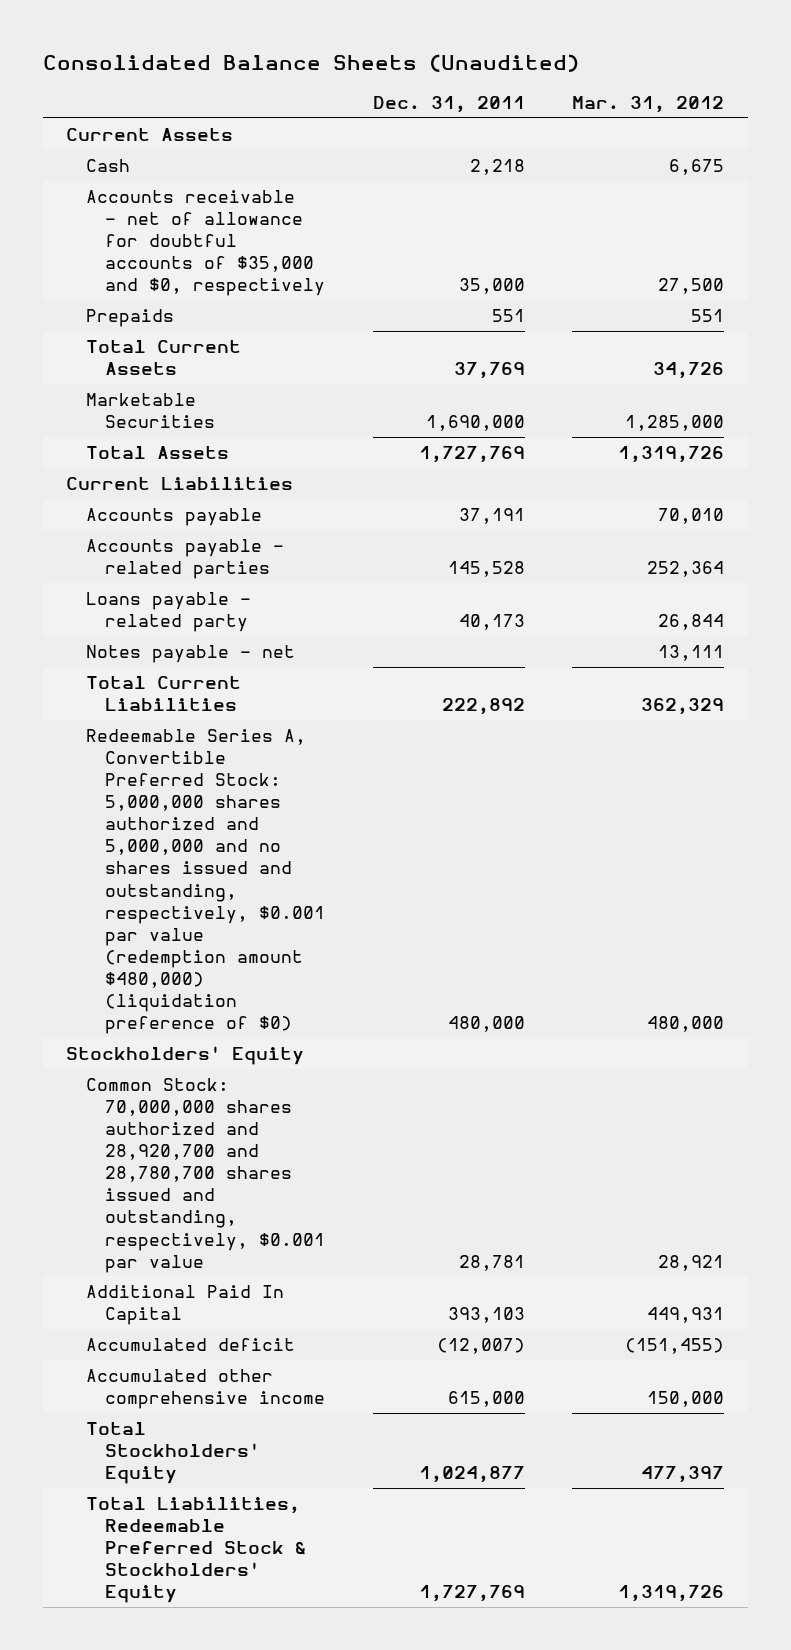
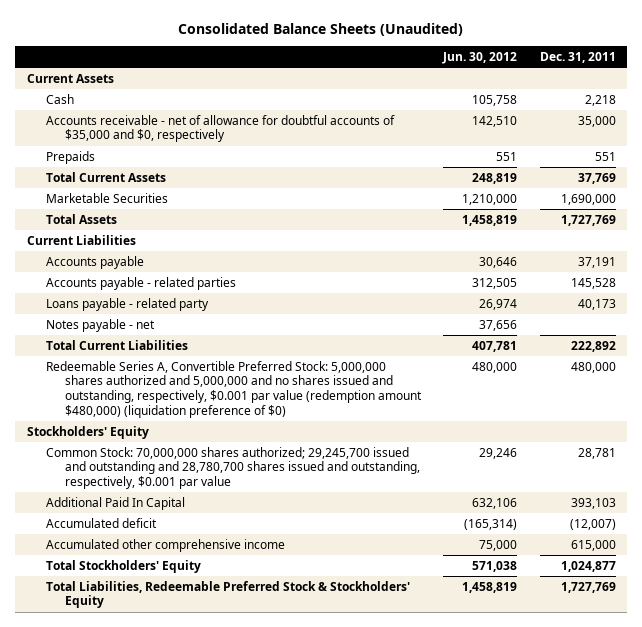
- | Dec. 31, 2011 | Mar. 31, 2012
+ | Jun. 30, 2012 | Dec. 31, 2011
- Common Stock: 70,000,000 shares authorized and 28,920,700 and 28,780,700 shares issued and outstanding, respectively, $0.001 par value | 28,781 | 28,921
+ Common Stock: 70,000,000 shares authorized; 29,245,700 issued and outstanding and 28,780,700 shares issued and outstanding, respectively, $0.001 par value | 29,246 | 28,781

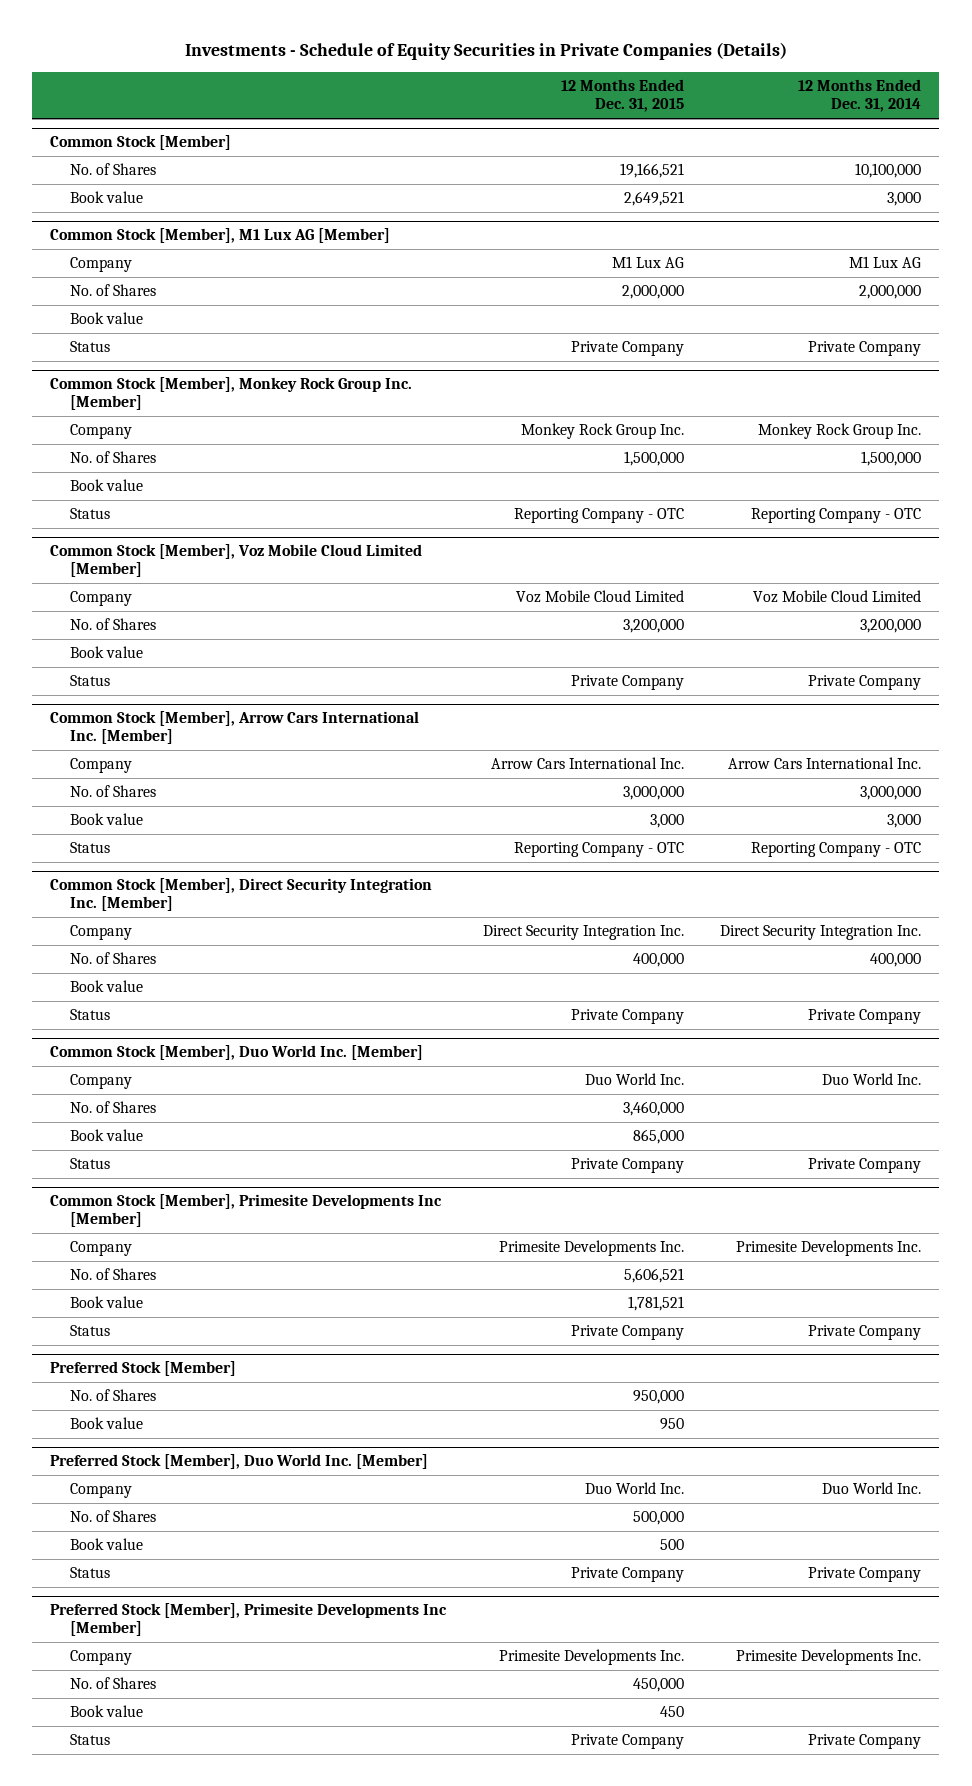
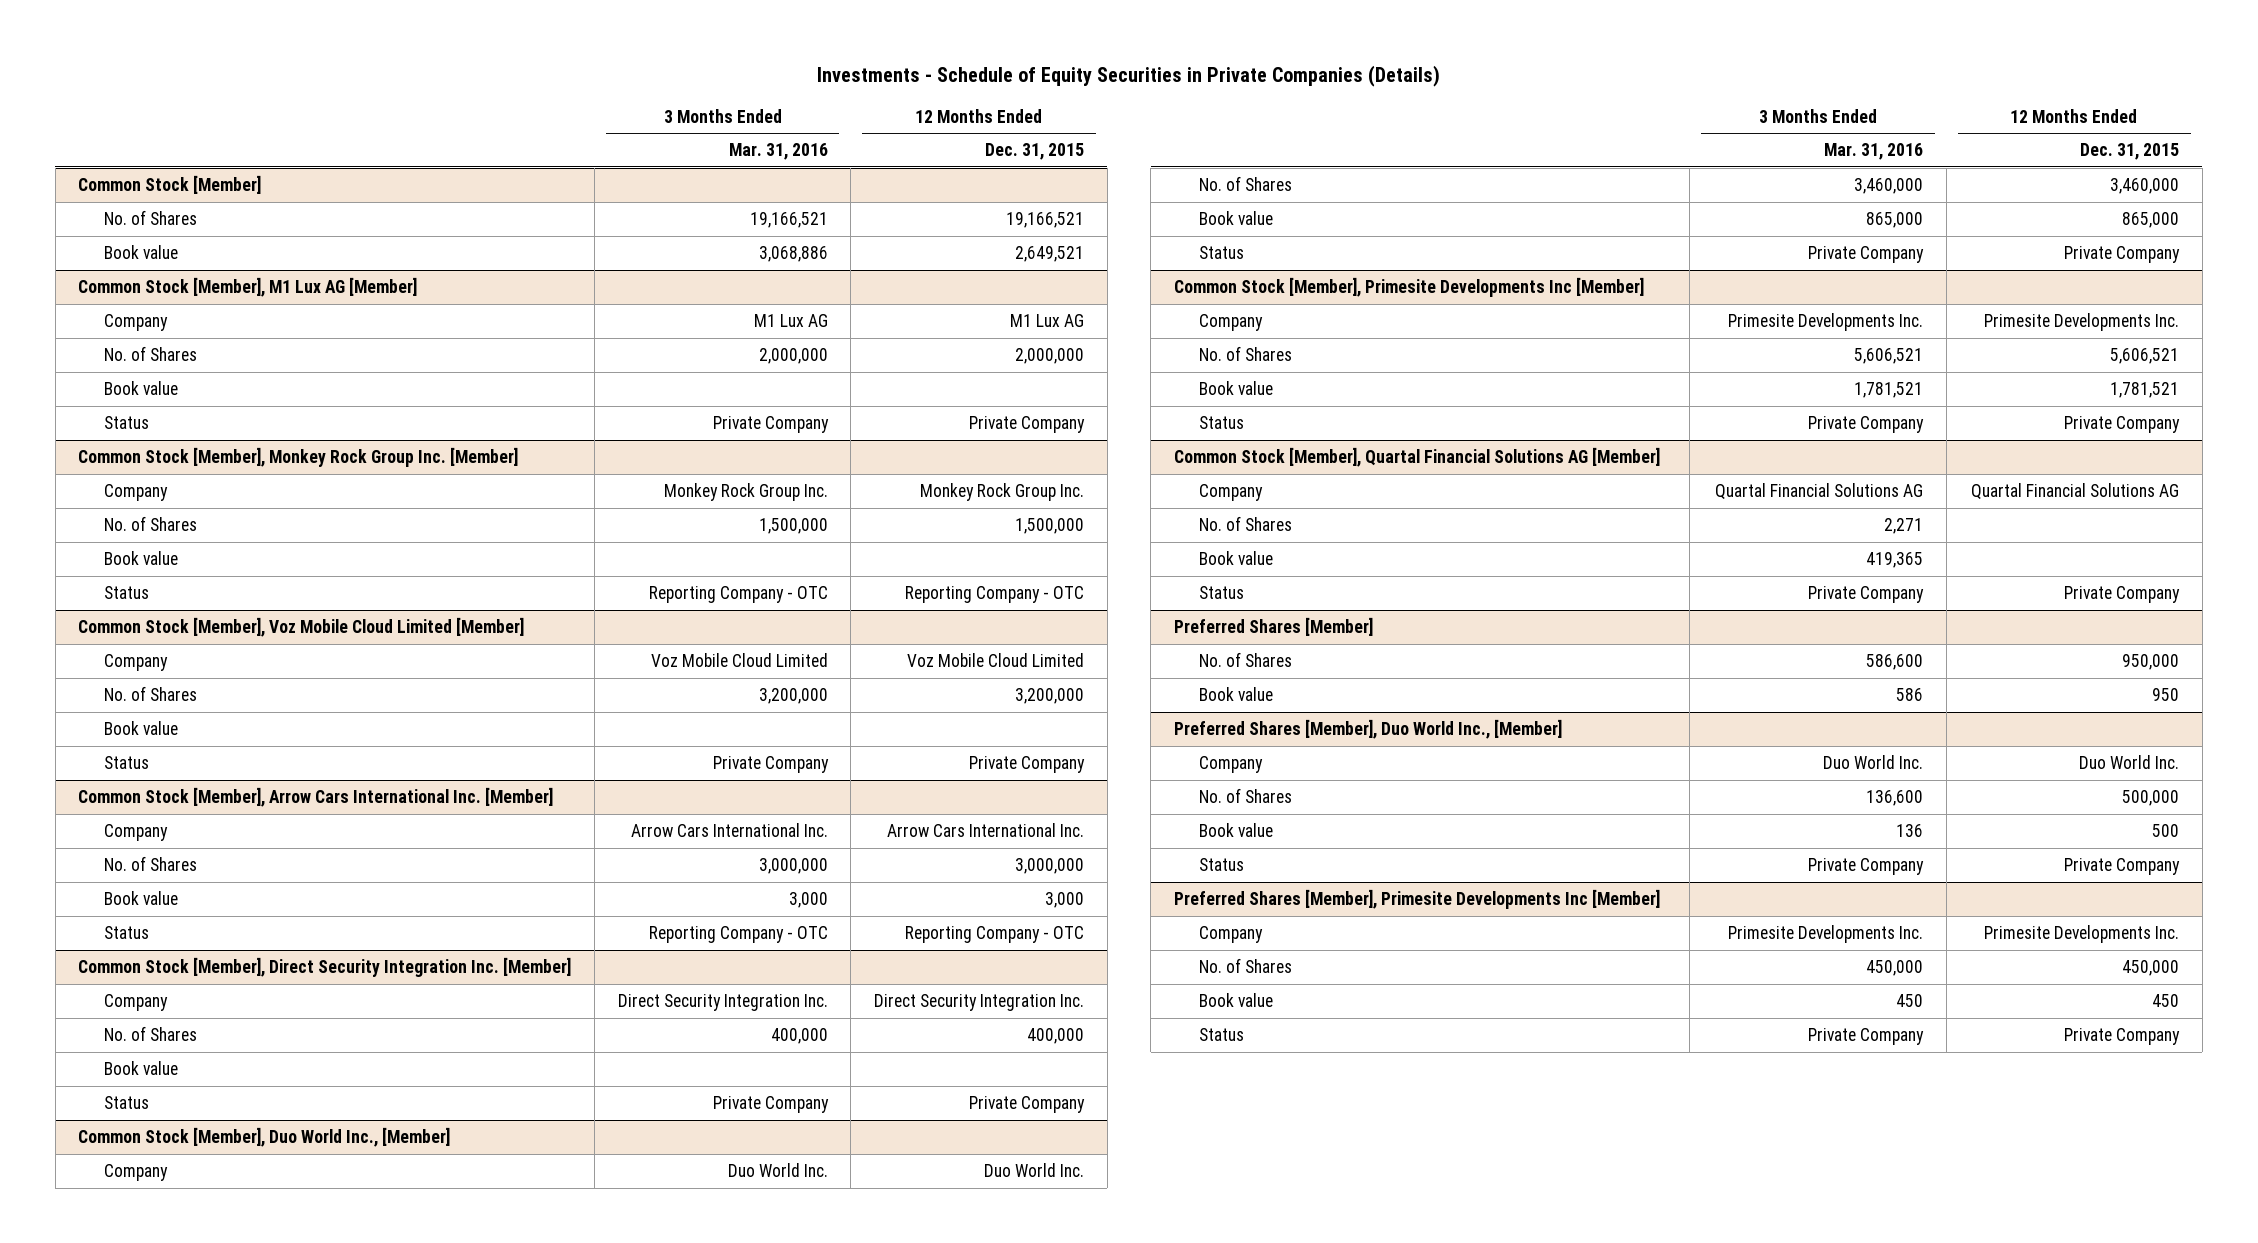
- | 12 Months Ended Dec. 31, 2015 | 12 Months Ended Dec. 31, 2014
+ | 3 Months Ended Mar. 31, 2016 | 12 Months Ended Dec. 31, 2015
- Common Stock [Member], Duo World Inc. [Member]
+ Common Stock [Member], Duo World Inc., [Member]
- Preferred Stock [Member]
+ Common Stock [Member], Quartal Financial Solutions AG [Member]
+ Company | Quartal Financial Solutions AG | Quartal Financial Solutions AG
+ No. of Shares | 2,271 |
+ Book value | 419,365 |
+ Status | Private Company | Private Company
+ Preferred Shares [Member]
- Preferred Stock [Member], Duo World Inc. [Member]
+ Preferred Shares [Member], Duo World Inc., [Member]
- Preferred Stock [Member], Primesite Developments Inc [Member]
+ Preferred Shares [Member], Primesite Developments Inc [Member]

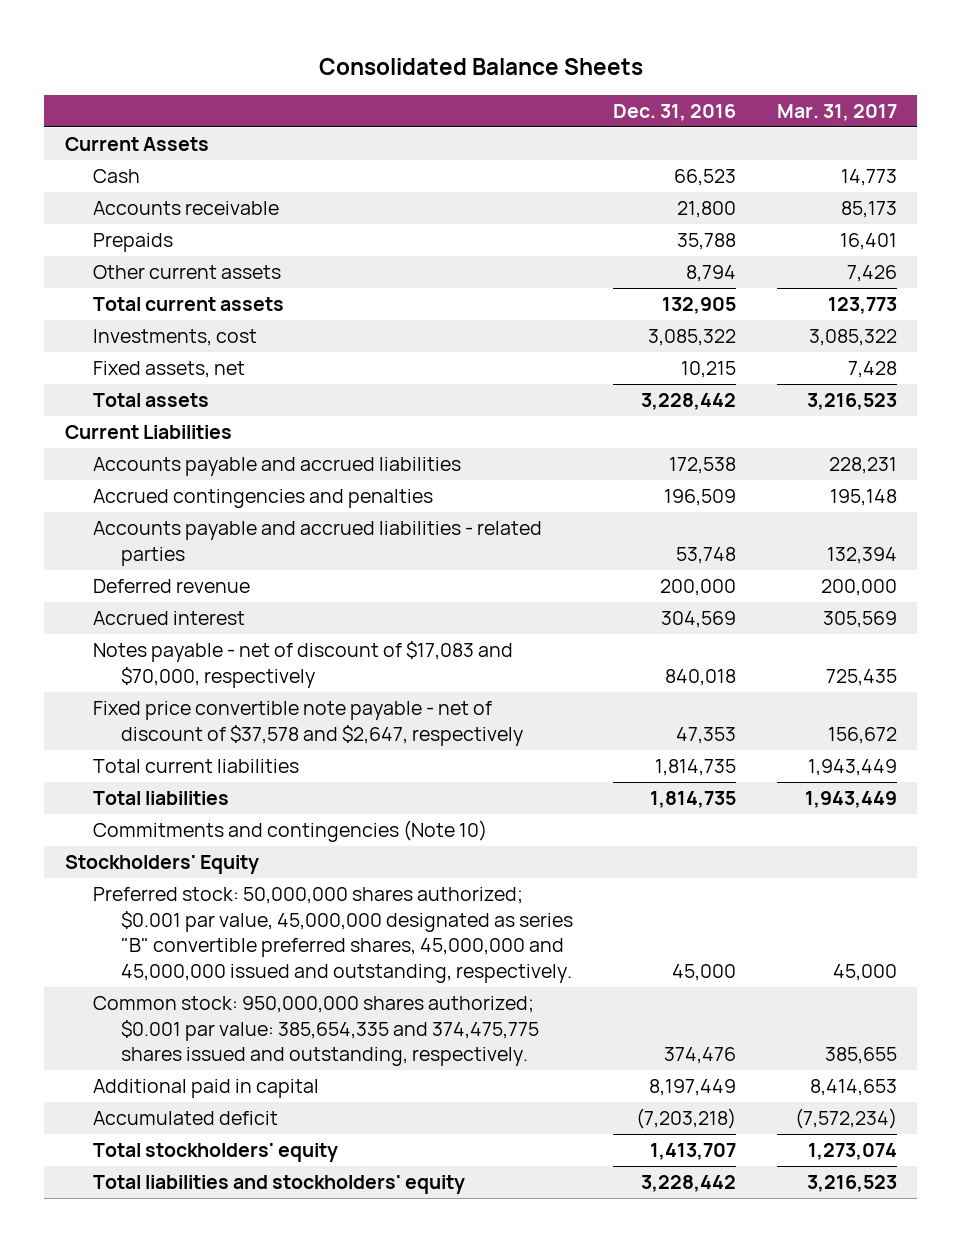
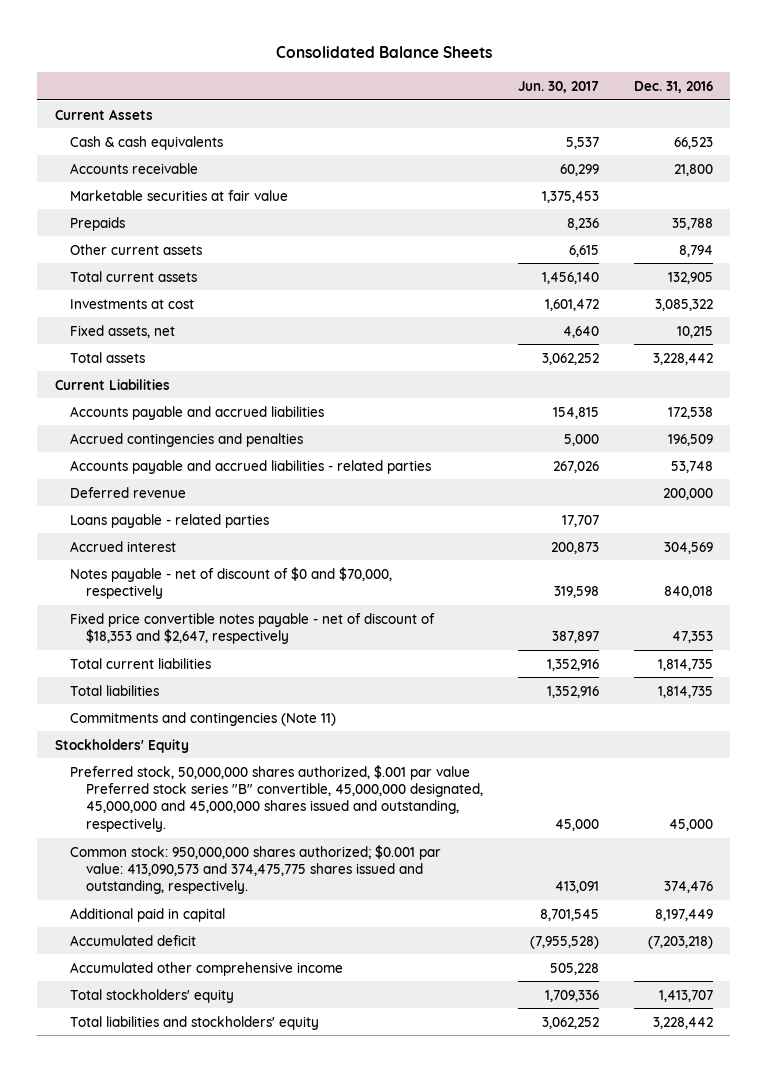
- | Dec. 31, 2016 | Mar. 31, 2017
+ | Jun. 30, 2017 | Dec. 31, 2016
- Cash | 66,523 | 14,773
+ Cash & cash equivalents | 5,537 | 66,523
+ Marketable securities at fair value | 1,375,453 |
- Investments, cost | 3,085,322 | 3,085,322
+ Investments at cost | 1,601,472 | 3,085,322
+ Loans payable - related parties | 17,707 |
- Notes payable - net of discount of $17,083 and $70,000, respectively | 840,018 | 725,435
- Fixed price convertible note payable - net of discount of $37,578 and $2,647, respectively | 47,353 | 156,672
+ Notes payable - net of discount of $0 and $70,000, respectively | 319,598 | 840,018
+ Fixed price convertible notes payable - net of discount of $18,353 and $2,647, respectively | 387,897 | 47,353
- Commitments and contingencies (Note 10)
+ Commitments and contingencies (Note 11)
- Preferred stock: 50,000,000 shares authorized; $0.001 par value, 45,000,000 designated as series "B" convertible preferred shares, 45,000,000 and 45,000,000 issued and outstanding, respectively. | 45,000 | 45,000
- Common stock: 950,000,000 shares authorized; $0.001 par value: 385,654,335 and 374,475,775 shares issued and outstanding, respectively. | 374,476 | 385,655
+ Preferred stock, 50,000,000 shares authorized, $.001 par value Preferred stock series "B" convertible, 45,000,000 designated, 45,000,000 and 45,000,000 shares issued and outstanding, respectively. | 45,000 | 45,000
+ Common stock: 950,000,000 shares authorized; $0.001 par value: 413,090,573 and 374,475,775 shares issued and outstanding, respectively. | 413,091 | 374,476
+ Accumulated other comprehensive income | 505,228 |

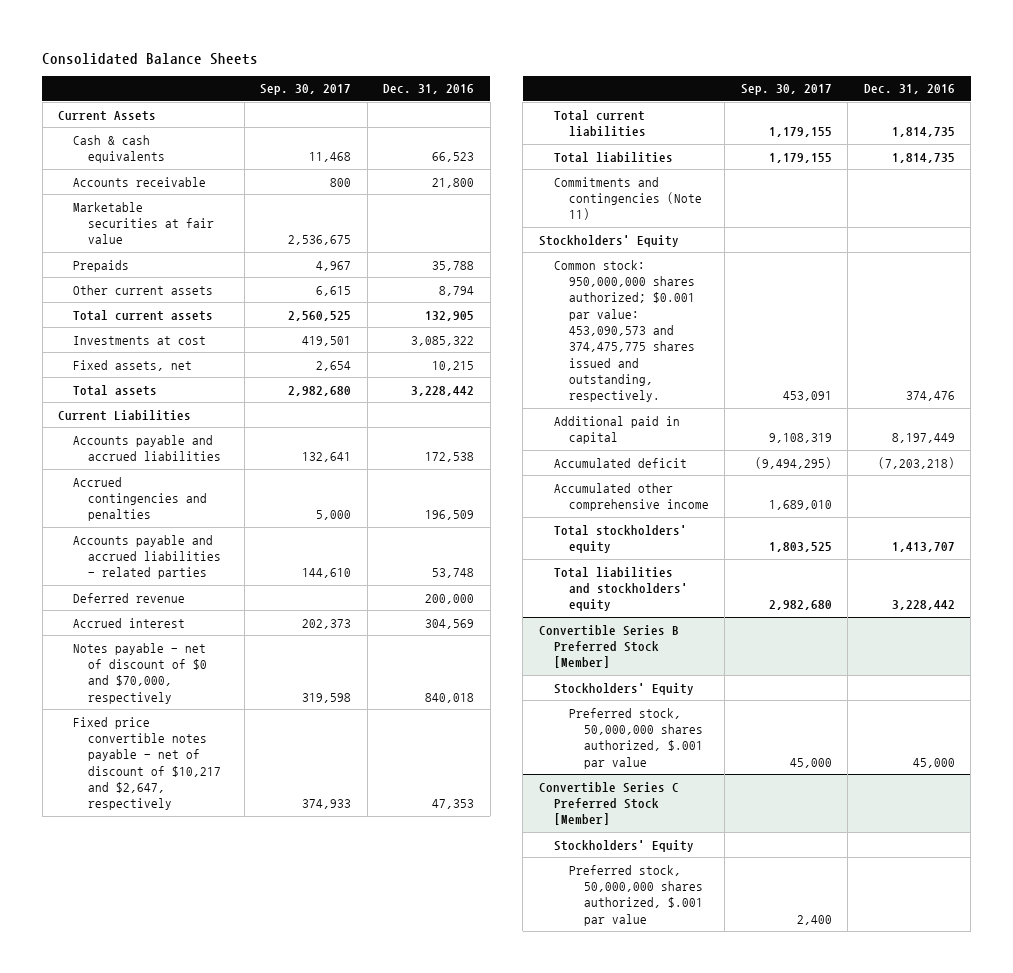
- | Jun. 30, 2017 | Dec. 31, 2016
+ | Sep. 30, 2017 | Dec. 31, 2016
- Loans payable - related parties | 17,707 |
- Fixed price convertible notes payable - net of discount of $18,353 and $2,647, respectively | 387,897 | 47,353
+ Fixed price convertible notes payable - net of discount of $10,217 and $2,647, respectively | 374,933 | 47,353
- Preferred stock, 50,000,000 shares authorized, $.001 par value Preferred stock series "B" convertible, 45,000,000 designated, 45,000,000 and 45,000,000 shares issued and outstanding, respectively. | 45,000 | 45,000
- Common stock: 950,000,000 shares authorized; $0.001 par value: 413,090,573 and 374,475,775 shares issued and outstanding, respectively. | 413,091 | 374,476
+ Common stock: 950,000,000 shares authorized; $0.001 par value: 453,090,573 and 374,475,775 shares issued and outstanding, respectively. | 453,091 | 374,476
+ Convertible Series B Preferred Stock [Member]
+ Stockholders' Equity
+ Preferred stock, 50,000,000 shares authorized, $.001 par value | 45,000 | 45,000
+ Convertible Series C Preferred Stock [Member]
+ Stockholders' Equity
+ Preferred stock, 50,000,000 shares authorized, $.001 par value | 2,400 |

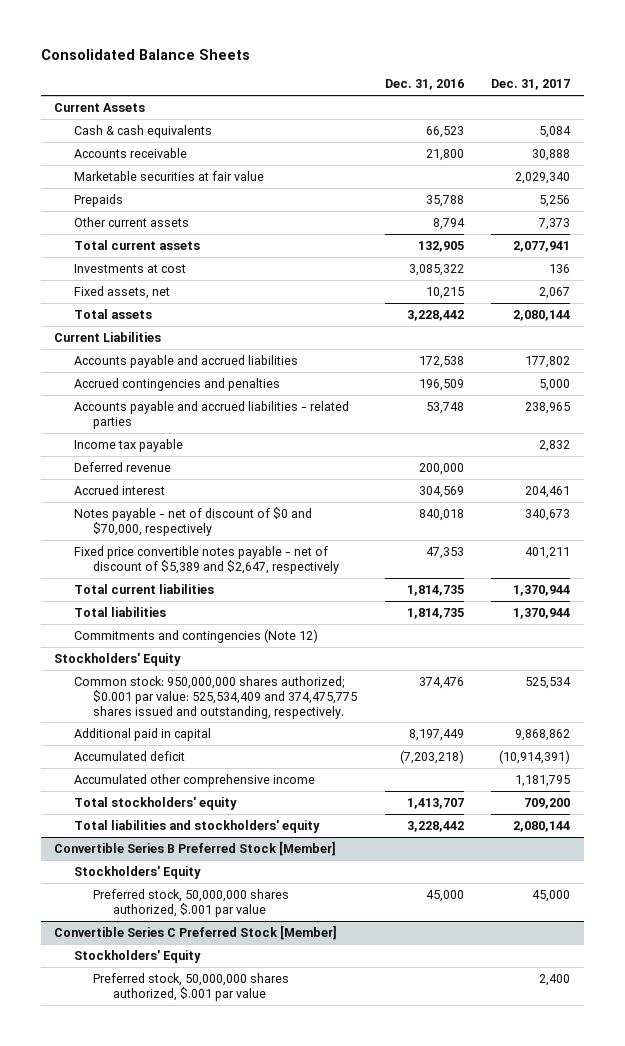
- | Sep. 30, 2017 | Dec. 31, 2016
+ | Dec. 31, 2016 | Dec. 31, 2017
+ Income tax payable | | 2,832
- Fixed price convertible notes payable - net of discount of $10,217 and $2,647, respectively | 374,933 | 47,353
+ Fixed price convertible notes payable - net of discount of $5,389 and $2,647, respectively | 47,353 | 401,211
- Commitments and contingencies (Note 11)
+ Commitments and contingencies (Note 12)
- Common stock: 950,000,000 shares authorized; $0.001 par value: 453,090,573 and 374,475,775 shares issued and outstanding, respectively. | 453,091 | 374,476
+ Common stock: 950,000,000 shares authorized; $0.001 par value: 525,534,409 and 374,475,775 shares issued and outstanding, respectively. | 374,476 | 525,534

